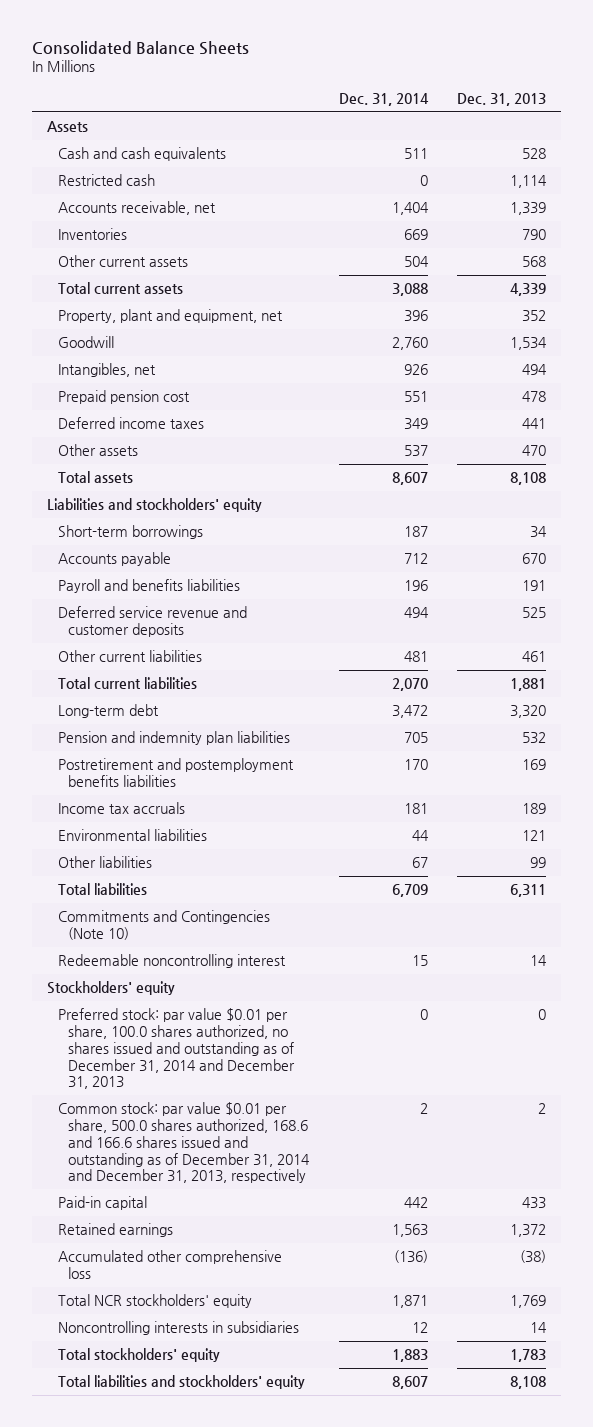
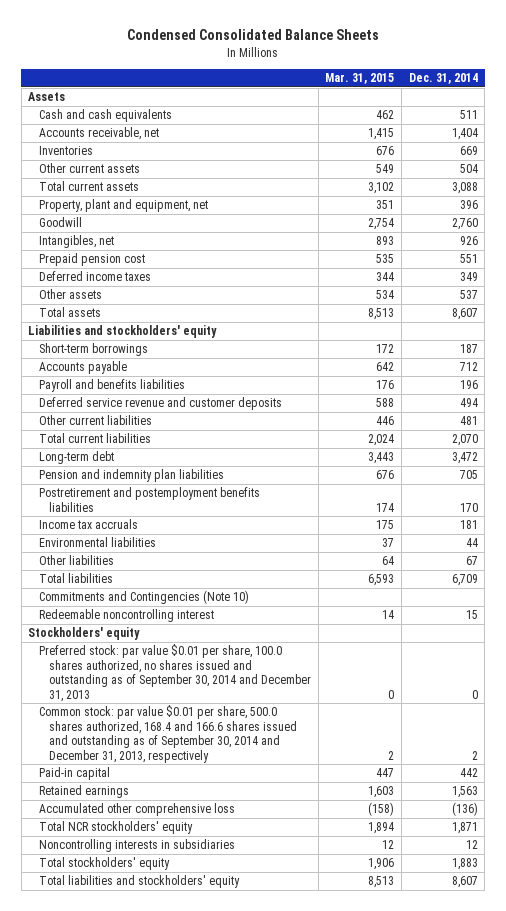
- Consolidated Balance Sheets
+ Condensed Consolidated Balance Sheets
- | Dec. 31, 2014 | Dec. 31, 2013
+ | Mar. 31, 2015 | Dec. 31, 2014
- Restricted cash | 0 | 1,114
- Preferred stock: par value $0.01 per share, 100.0 shares authorized, no shares issued and outstanding as of December 31, 2014 and December 31, 2013 | 0 | 0
- Common stock: par value $0.01 per share, 500.0 shares authorized, 168.6 and 166.6 shares issued and outstanding as of December 31, 2014 and December 31, 2013, respectively | 2 | 2
+ Preferred stock: par value $0.01 per share, 100.0 shares authorized, no shares issued and outstanding as of September 30, 2014 and December 31, 2013 | 0 | 0
+ Common stock: par value $0.01 per share, 500.0 shares authorized, 168.4 and 166.6 shares issued and outstanding as of September 30, 2014 and December 31, 2013, respectively | 2 | 2

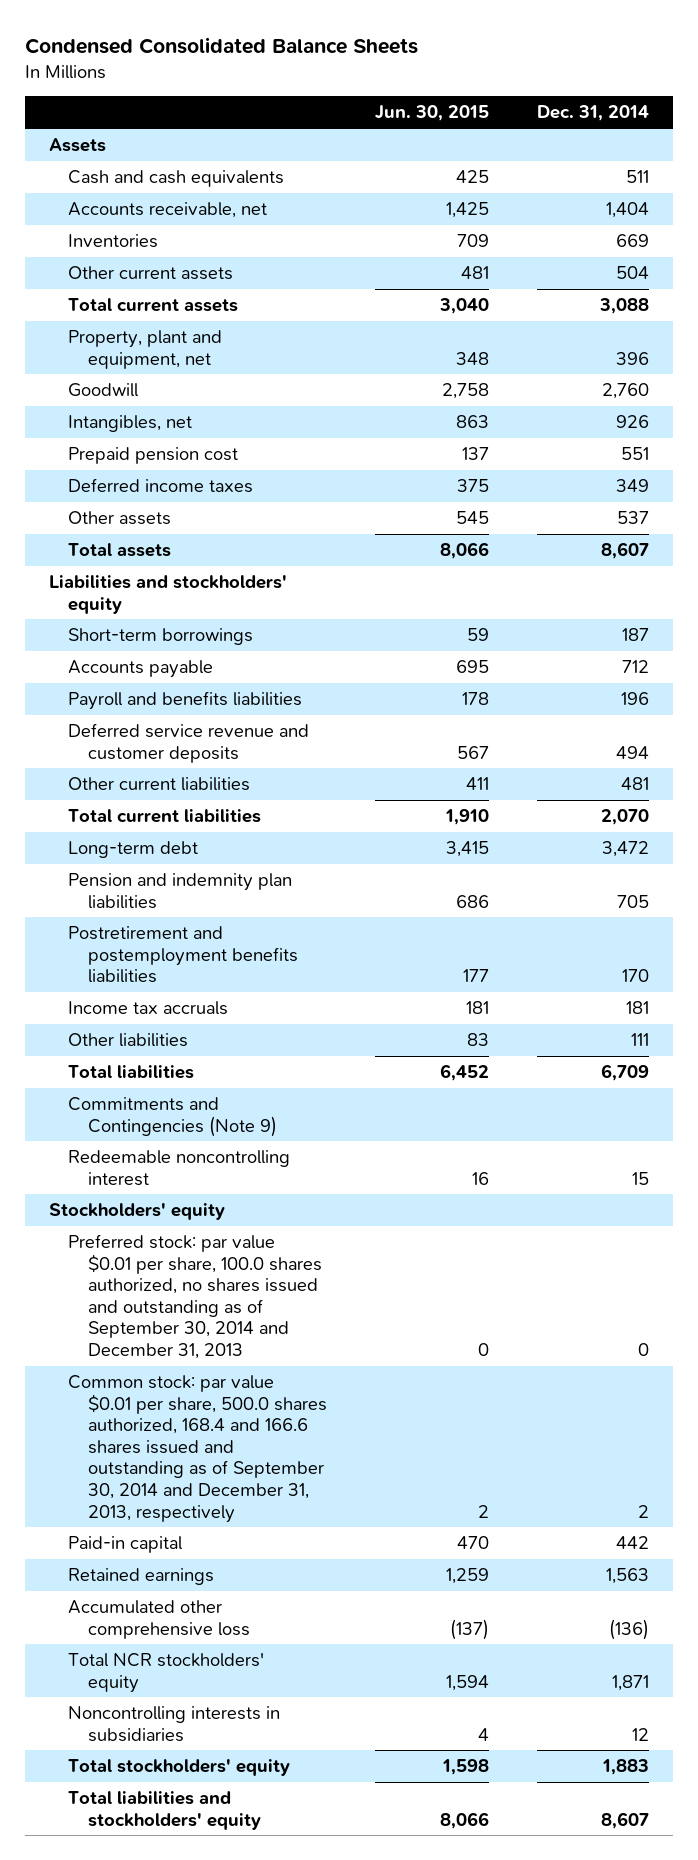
- | Mar. 31, 2015 | Dec. 31, 2014
+ | Jun. 30, 2015 | Dec. 31, 2014
- Environmental liabilities | 37 | 44
- Other liabilities | 64 | 67
+ Other liabilities | 83 | 111
- Commitments and Contingencies (Note 10)
+ Commitments and Contingencies (Note 9)

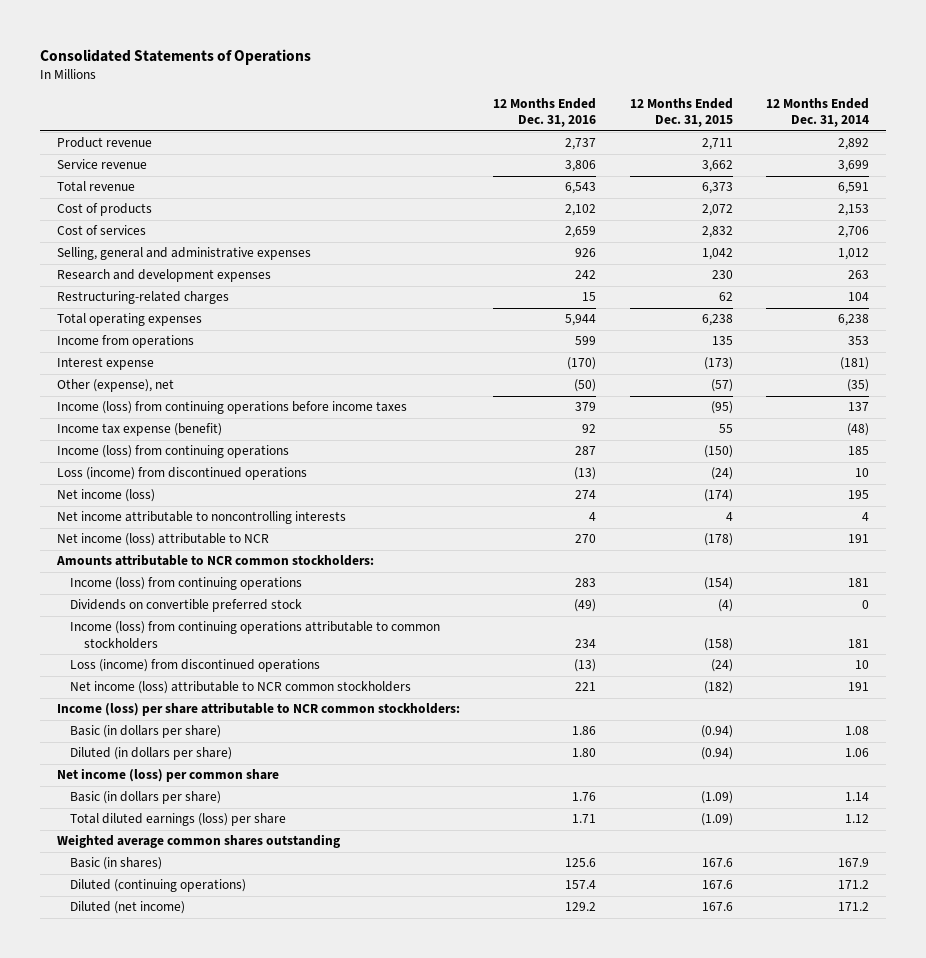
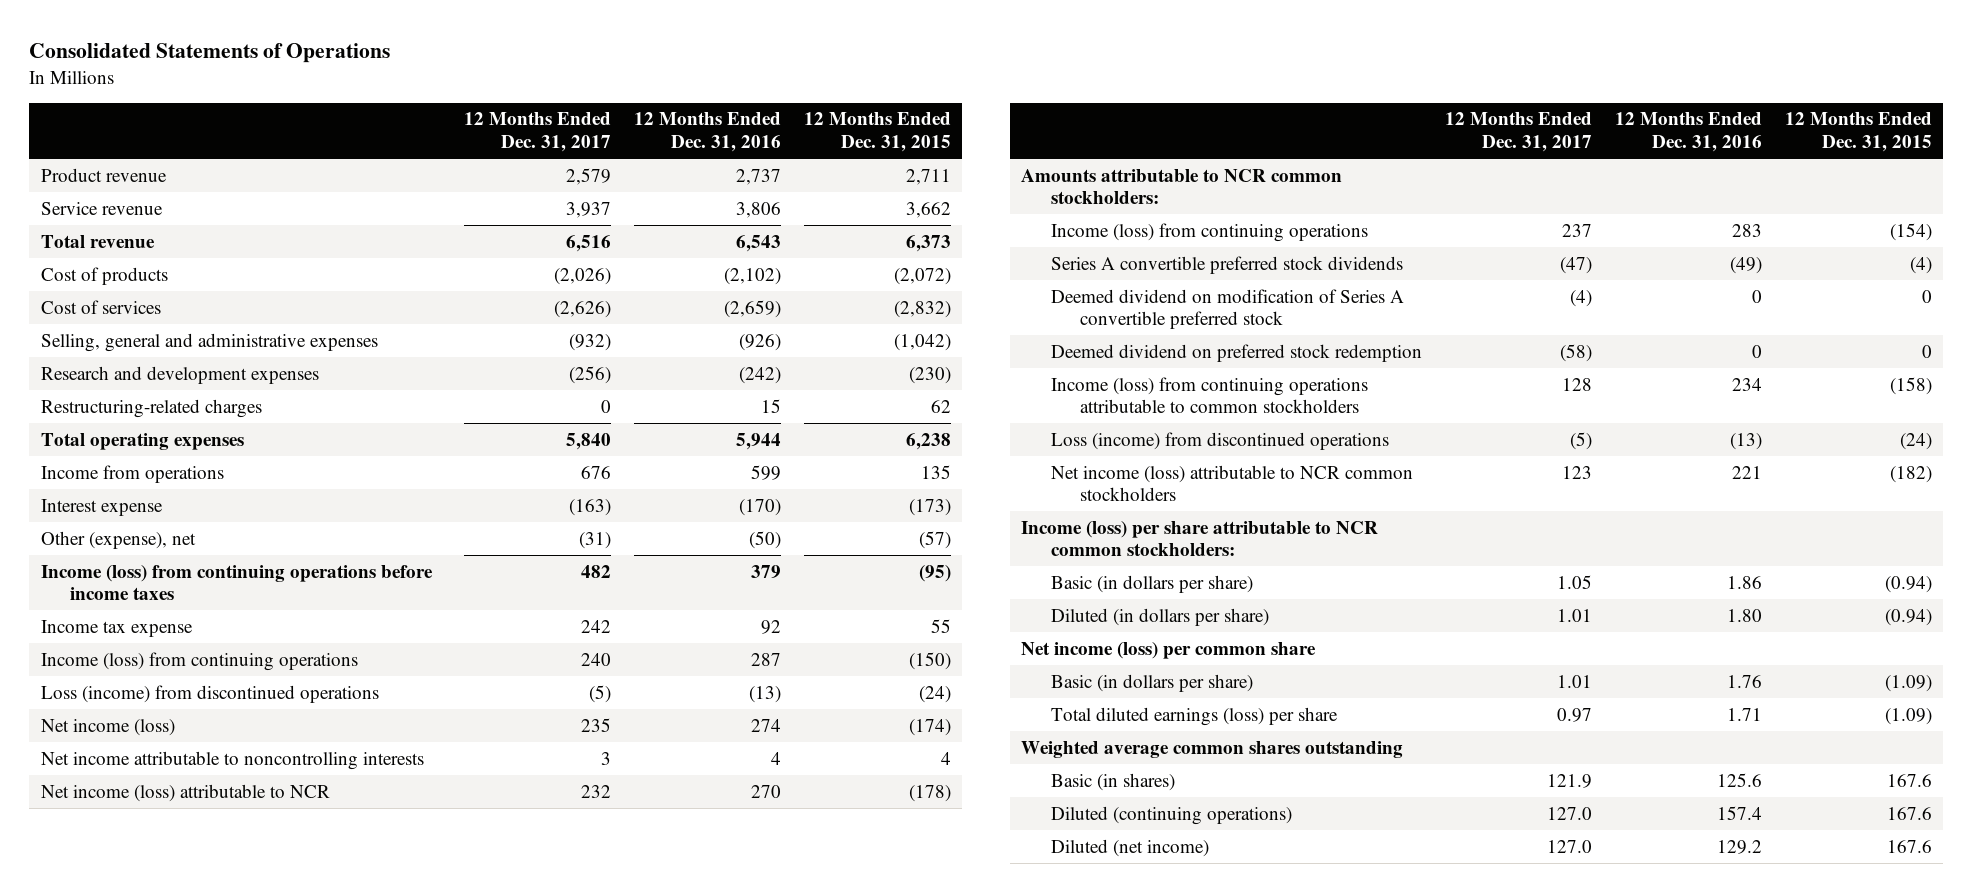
- | 12 Months Ended Dec. 31, 2016 | 12 Months Ended Dec. 31, 2015 | 12 Months Ended Dec. 31, 2014
+ | 12 Months Ended Dec. 31, 2017 | 12 Months Ended Dec. 31, 2016 | 12 Months Ended Dec. 31, 2015
- Cost of products | 2,102 | 2,072 | 2,153
- Cost of services | 2,659 | 2,832 | 2,706
- Selling, general and administrative expenses | 926 | 1,042 | 1,012
- Research and development expenses | 242 | 230 | 263
+ Cost of products | (2,026) | (2,102) | (2,072)
+ Cost of services | (2,626) | (2,659) | (2,832)
+ Selling, general and administrative expenses | (932) | (926) | (1,042)
+ Research and development expenses | (256) | (242) | (230)
- Income tax expense (benefit) | 92 | 55 | (48)
+ Income tax expense | 242 | 92 | 55
- Dividends on convertible preferred stock | (49) | (4) | 0
+ Series A convertible preferred stock dividends | (47) | (49) | (4)
+ Deemed dividend on modification of Series A convertible preferred stock | (4) | 0 | 0
+ Deemed dividend on preferred stock redemption | (58) | 0 | 0

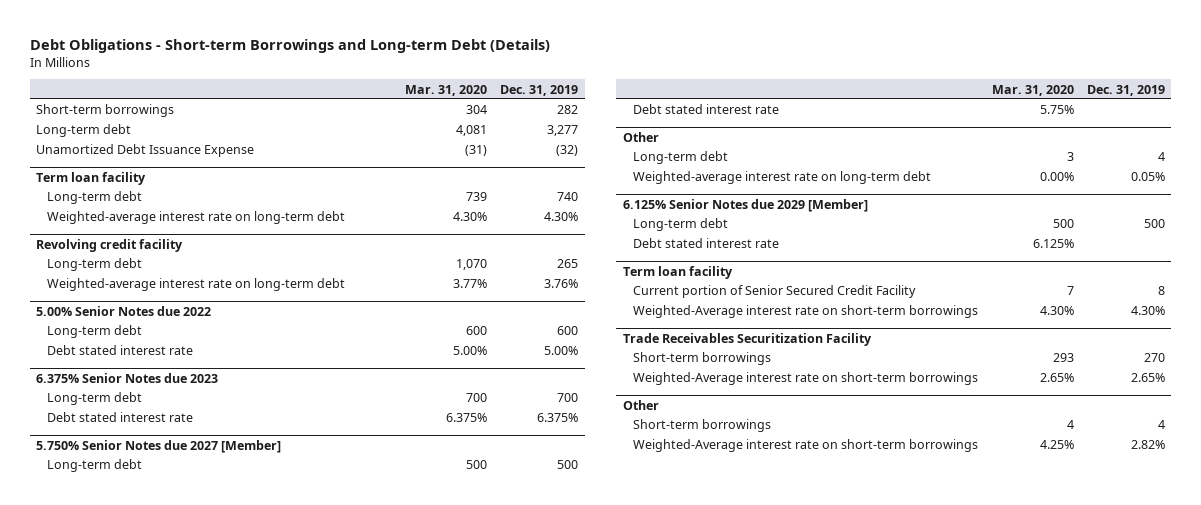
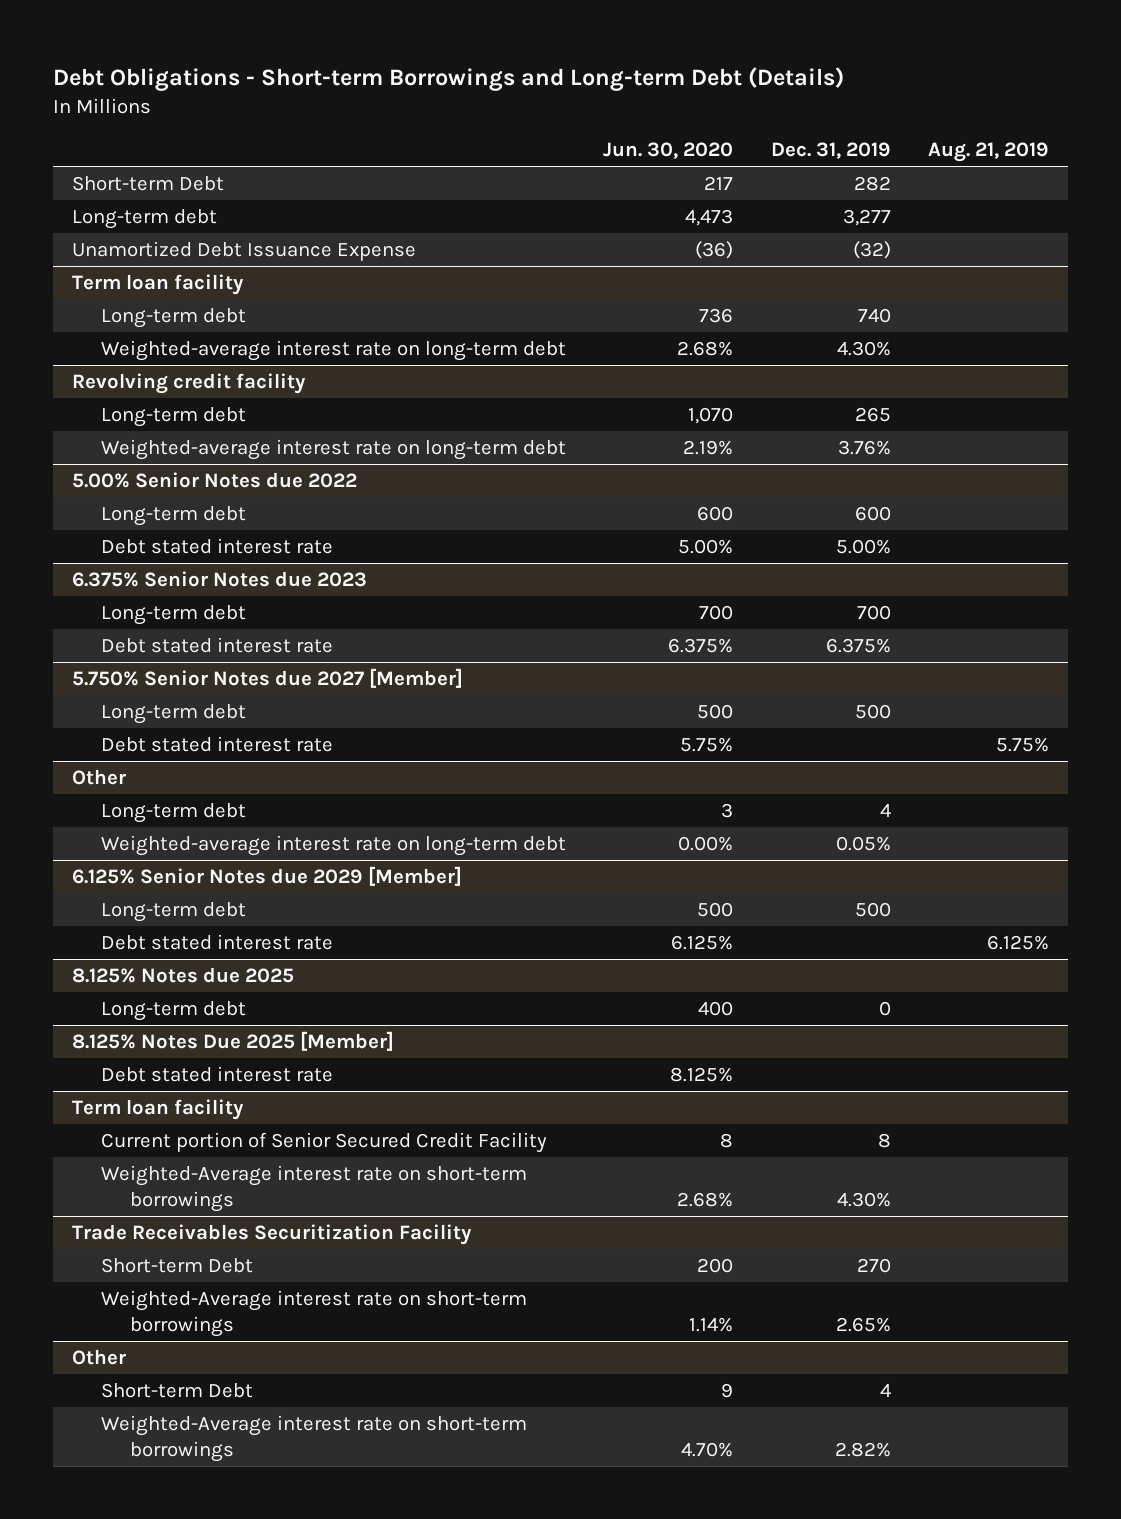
- | Mar. 31, 2020 | Dec. 31, 2019
+ | Jun. 30, 2020 | Dec. 31, 2019 | Aug. 21, 2019
- Short-term borrowings | 304 | 282
+ Short-term Debt | 217 | 282 |
+ 8.125% Notes due 2025
+ Long-term debt | 400 | 0 |
+ 8.125% Notes Due 2025 [Member]
+ Debt stated interest rate | 8.125% | |
@ Trade Receivables Securitization Facility
- Short-term borrowings | 293 | 270
+ Short-term Debt | 200 | 270 |
@ Other
- Short-term borrowings | 4 | 4
+ Short-term Debt | 9 | 4 |

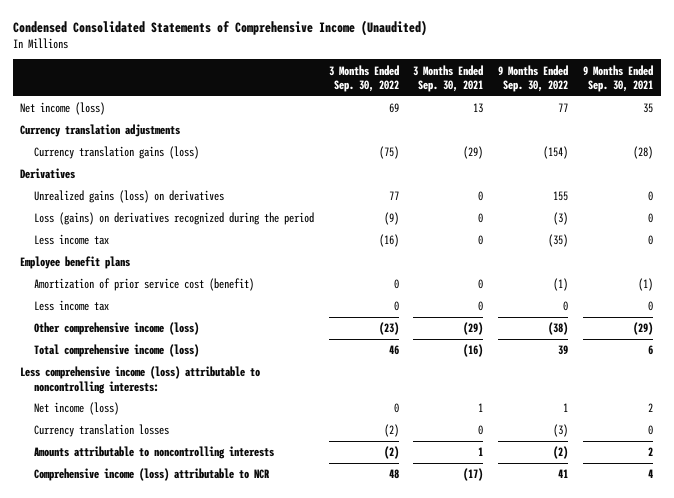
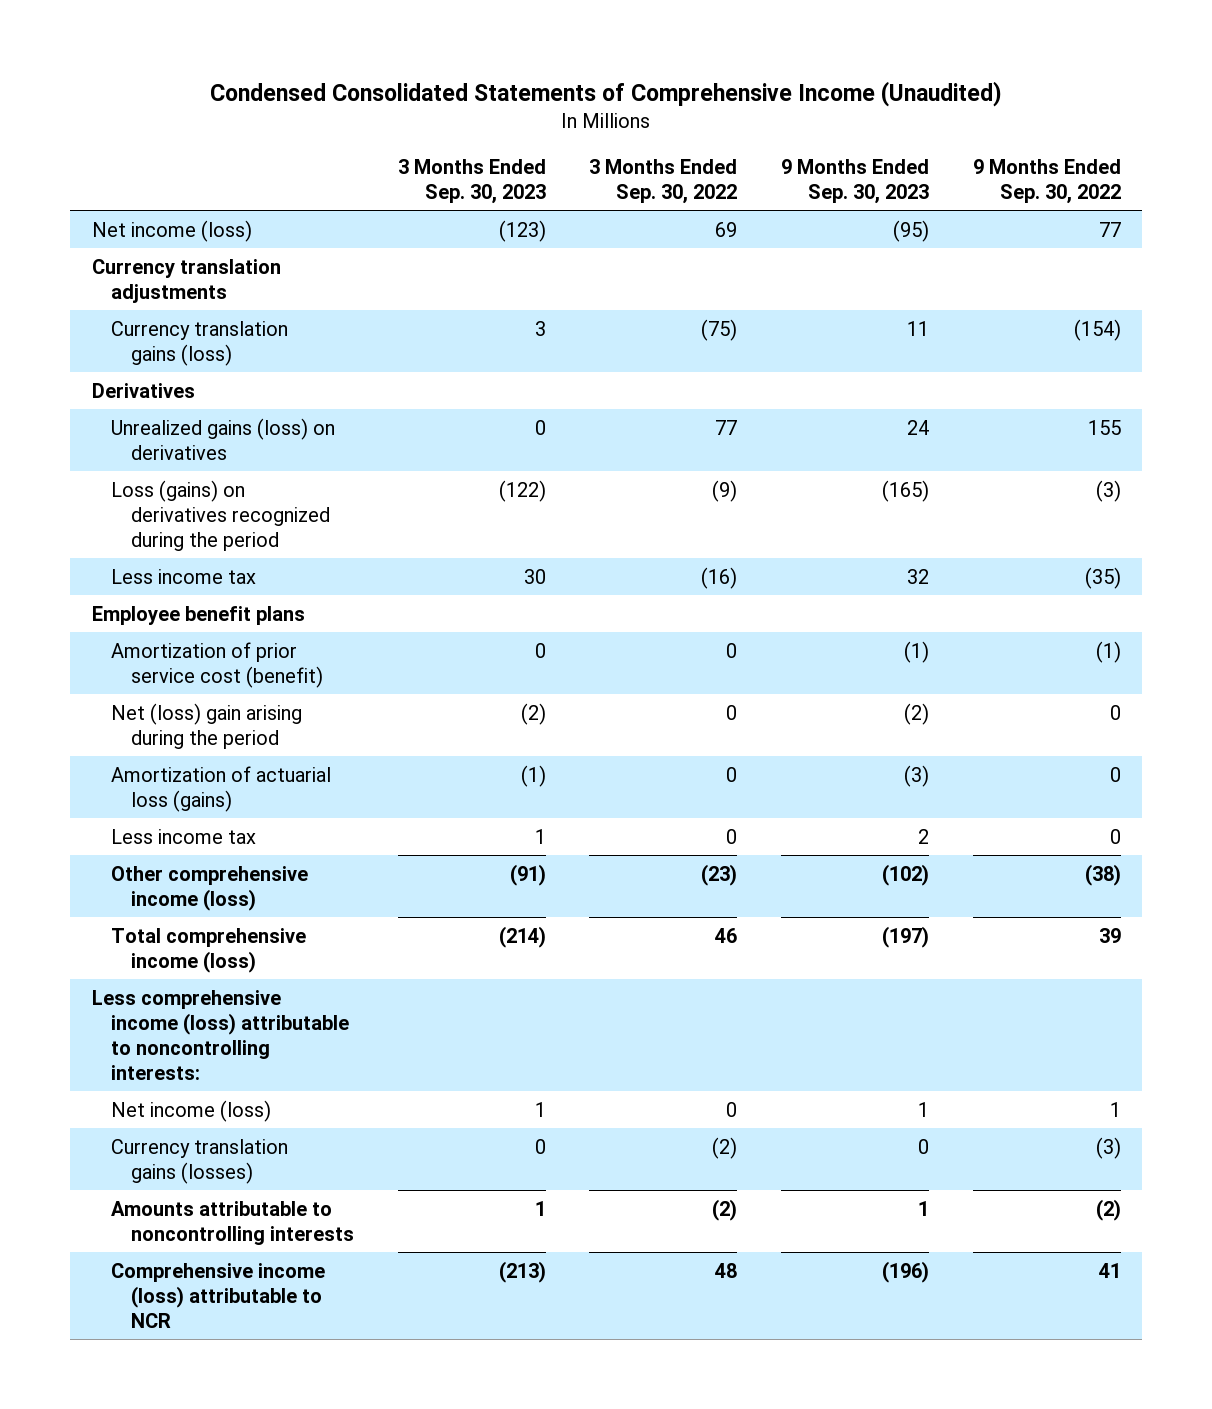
- | 3 Months Ended Sep. 30, 2022 | 3 Months Ended Sep. 30, 2021 | 9 Months Ended Sep. 30, 2022 | 9 Months Ended Sep. 30, 2021
+ | 3 Months Ended Sep. 30, 2023 | 3 Months Ended Sep. 30, 2022 | 9 Months Ended Sep. 30, 2023 | 9 Months Ended Sep. 30, 2022
+ Net (loss) gain arising during the period | (2) | 0 | (2) | 0
+ Amortization of actuarial loss (gains) | (1) | 0 | (3) | 0
- Currency translation losses | (2) | 0 | (3) | 0
+ Currency translation gains (losses) | 0 | (2) | 0 | (3)

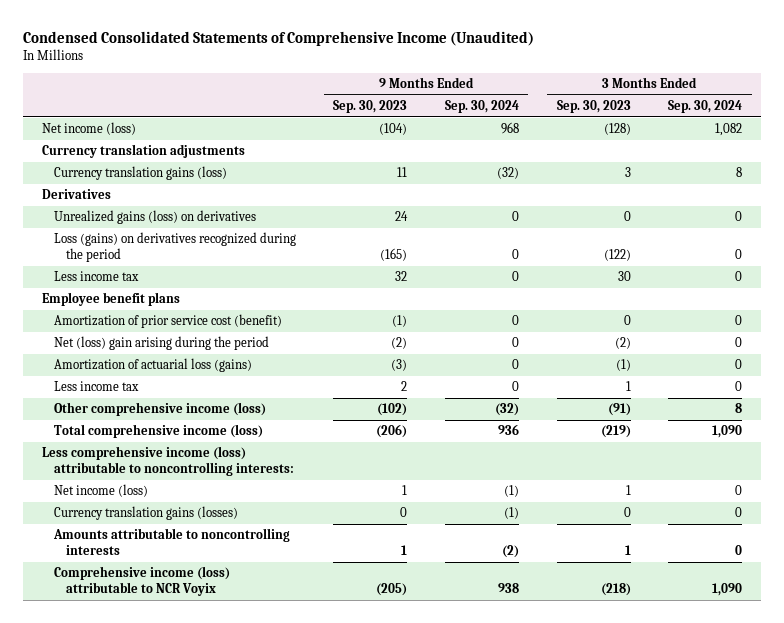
- | 3 Months Ended Sep. 30, 2023 | 3 Months Ended Sep. 30, 2022 | 9 Months Ended Sep. 30, 2023 | 9 Months Ended Sep. 30, 2022
+ | 9 Months Ended Sep. 30, 2023 | 9 Months Ended Sep. 30, 2024 | 3 Months Ended Sep. 30, 2023 | 3 Months Ended Sep. 30, 2024
- Net income (loss) | (123) | 69 | (95) | 77
+ Net income (loss) | (104) | 968 | (128) | 1,082
- Total comprehensive income (loss) | (214) | 46 | (197) | 39
+ Total comprehensive income (loss) | (206) | 936 | (219) | 1,090
- Comprehensive income (loss) attributable to NCR | (213) | 48 | (196) | 41
+ Comprehensive income (loss) attributable to NCR Voyix | (205) | 938 | (218) | 1,090

